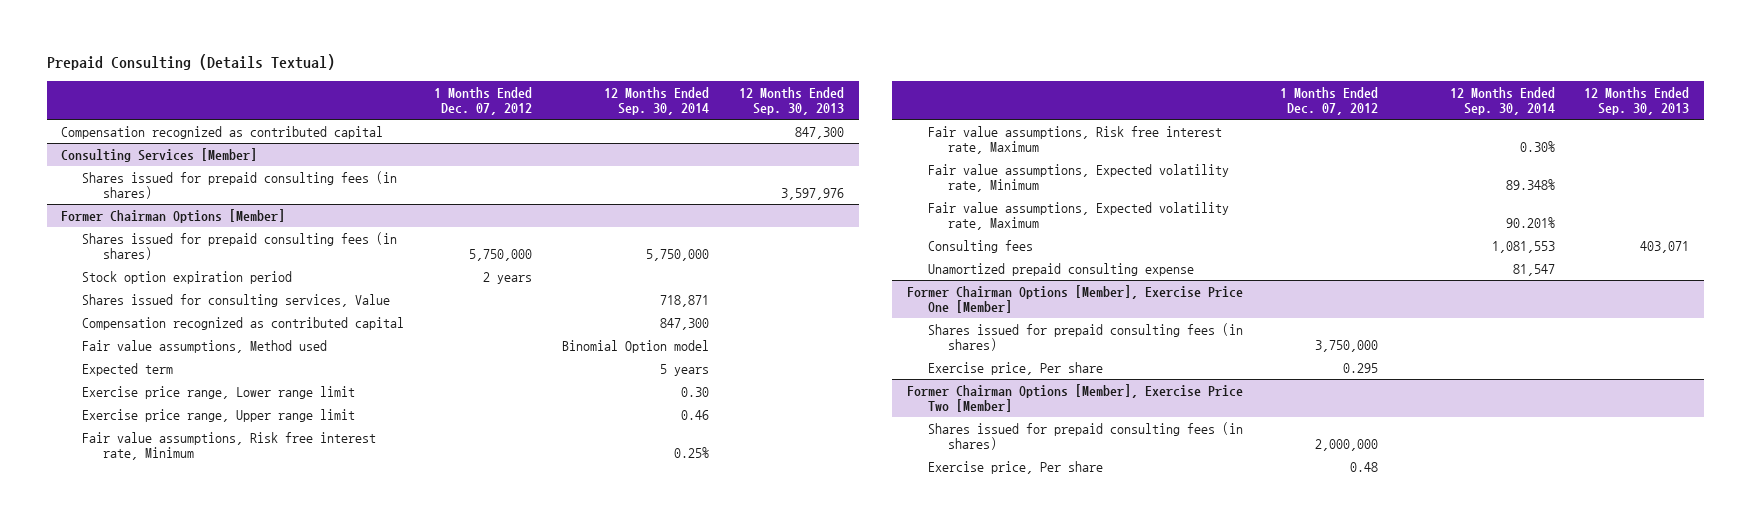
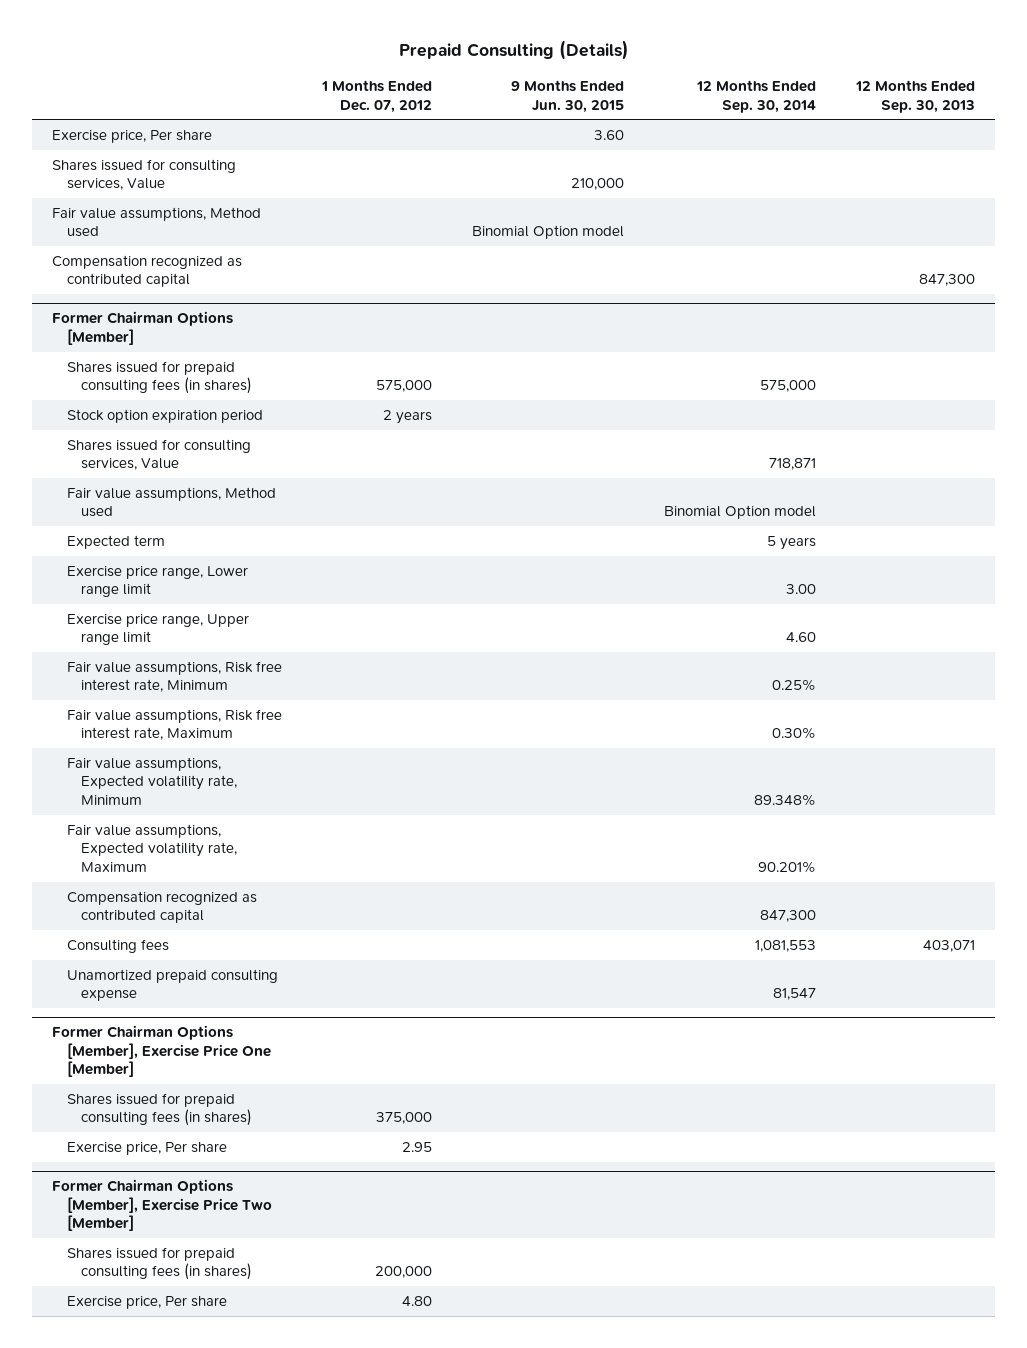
- Prepaid Consulting (Details Textual)
+ Prepaid Consulting (Details)
- | 1 Months Ended Dec. 07, 2012 | 12 Months Ended Sep. 30, 2014 | 12 Months Ended Sep. 30, 2013
+ | 1 Months Ended Dec. 07, 2012 | 9 Months Ended Jun. 30, 2015 | 12 Months Ended Sep. 30, 2014 | 12 Months Ended Sep. 30, 2013
+ Exercise price, Per share | | 3.60 | |
+ Shares issued for consulting services, Value | | 210,000 | |
+ Fair value assumptions, Method used | | Binomial Option model | |
- Consulting Services [Member]
- Shares issued for prepaid consulting fees (in shares) | | | 3,597,976
@ Former Chairman Options [Member]
- Shares issued for prepaid consulting fees (in shares) | 5,750,000 | 5,750,000 |
+ Shares issued for prepaid consulting fees (in shares) | 575,000 | | 575,000 |
- Exercise price range, Lower range limit | | 0.30 |
- Exercise price range, Upper range limit | | 0.46 |
+ Exercise price range, Lower range limit | | | 3.00 |
+ Exercise price range, Upper range limit | | | 4.60 |
moved down: Compensation recognized as contributed capital | | | 847,300 |
@ Former Chairman Options [Member], Exercise Price One [Member]
- Shares issued for prepaid consulting fees (in shares) | 3,750,000 | |
- Exercise price, Per share | 0.295 | |
+ Shares issued for prepaid consulting fees (in shares) | 375,000 | | |
+ Exercise price, Per share | 2.95 | | |
@ Former Chairman Options [Member], Exercise Price Two [Member]
- Shares issued for prepaid consulting fees (in shares) | 2,000,000 | |
- Exercise price, Per share | 0.48 | |
+ Shares issued for prepaid consulting fees (in shares) | 200,000 | | |
+ Exercise price, Per share | 4.80 | | |

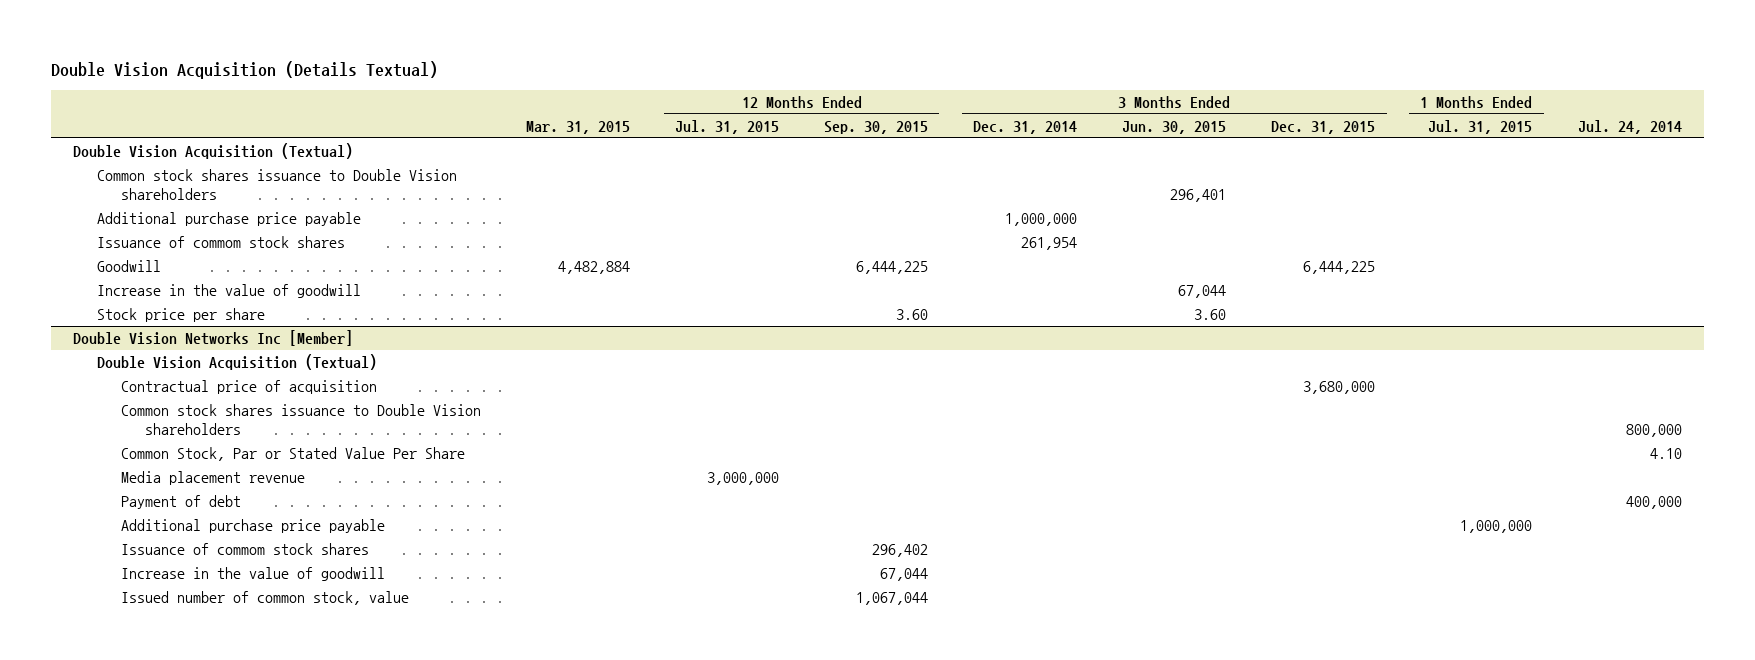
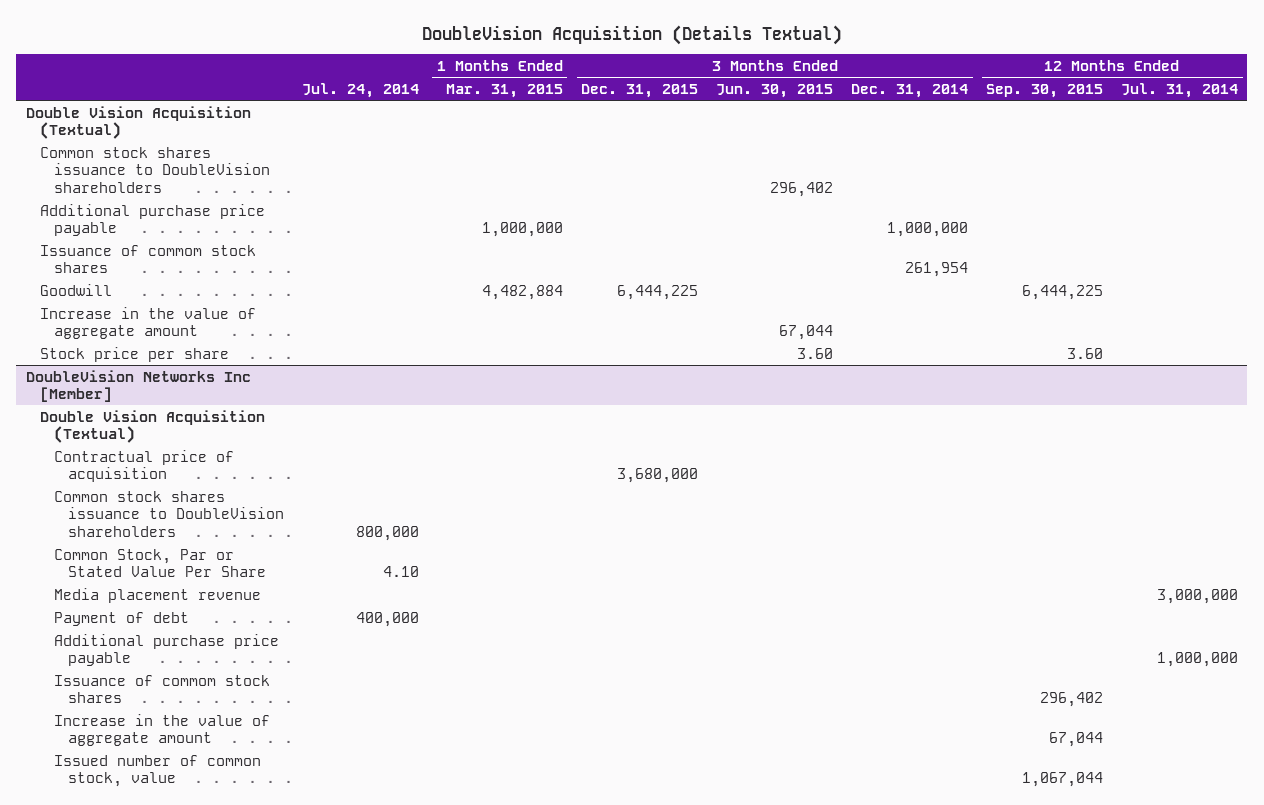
- Double Vision Acquisition (Details Textual)
+ DoubleVision Acquisition (Details Textual)
- | Mar. 31, 2015 | 12 Months Ended Jul. 31, 2015 | 12 Months Ended Sep. 30, 2015 | 3 Months Ended Dec. 31, 2014 | 3 Months Ended Jun. 30, 2015 | 3 Months Ended Dec. 31, 2015 | 1 Months Ended Jul. 31, 2015 | Jul. 24, 2014
+ | Jul. 24, 2014 | 1 Months Ended Mar. 31, 2015 | 3 Months Ended Dec. 31, 2015 | 3 Months Ended Jun. 30, 2015 | 3 Months Ended Dec. 31, 2014 | 12 Months Ended Sep. 30, 2015 | 12 Months Ended Jul. 31, 2014
- Common stock shares issuance to Double Vision shareholders | | | | | 296,401 | | |
+ Common stock shares issuance to DoubleVision shareholders | | | | 296,402 | | |
- Increase in the value of goodwill | | | | | 67,044 | | |
+ Increase in the value of aggregate amount | | | | 67,044 | | |
- Double Vision Networks Inc [Member]
+ DoubleVision Networks Inc [Member]
- Common stock shares issuance to Double Vision shareholders | | | | | | | | 800,000
+ Common stock shares issuance to DoubleVision shareholders | 800,000 | | | | | |
- Increase in the value of goodwill | | | 67,044 | | | | |
+ Increase in the value of aggregate amount | | | | | | 67,044 |

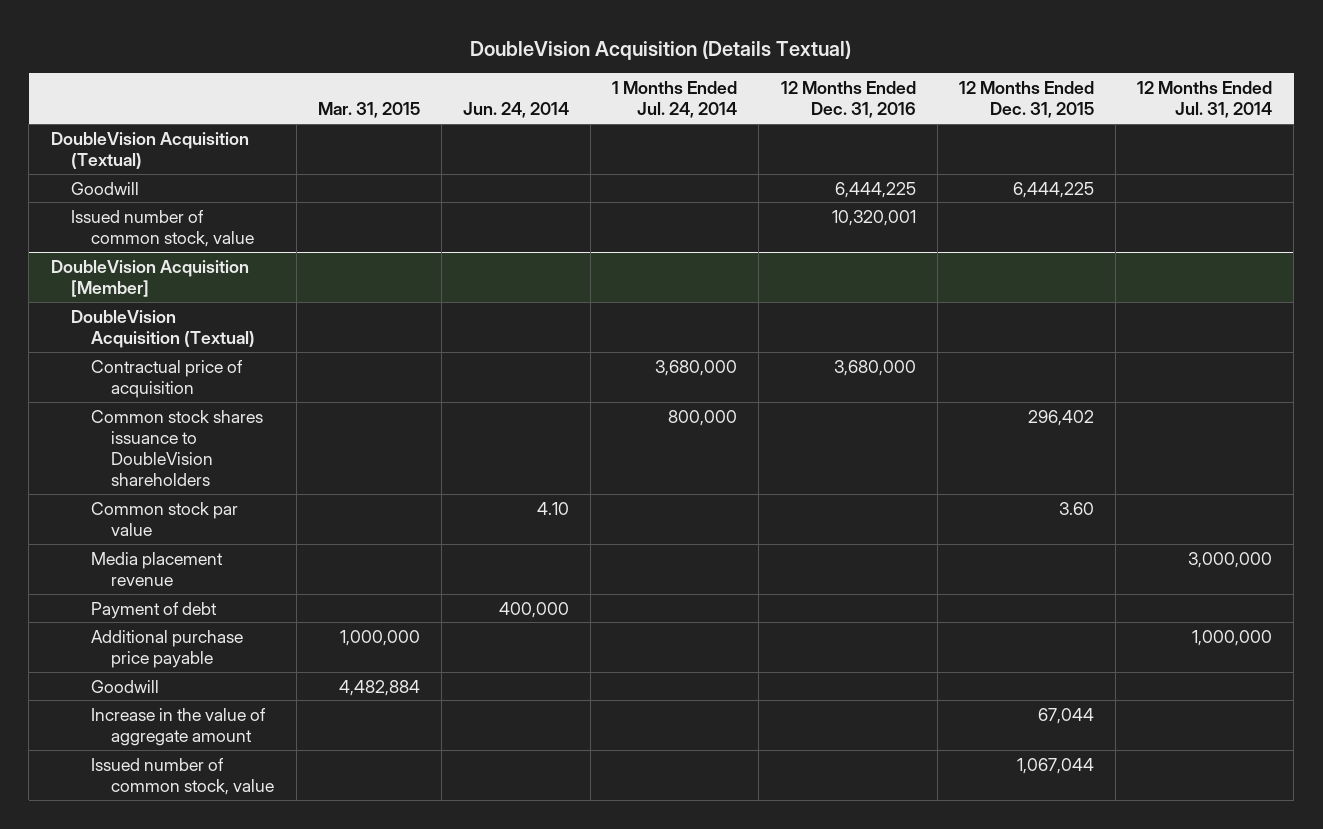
- | Jul. 24, 2014 | 1 Months Ended Mar. 31, 2015 | 3 Months Ended Dec. 31, 2015 | 3 Months Ended Jun. 30, 2015 | 3 Months Ended Dec. 31, 2014 | 12 Months Ended Sep. 30, 2015 | 12 Months Ended Jul. 31, 2014
+ | Mar. 31, 2015 | Jun. 24, 2014 | 1 Months Ended Jul. 24, 2014 | 12 Months Ended Dec. 31, 2016 | 12 Months Ended Dec. 31, 2015 | 12 Months Ended Jul. 31, 2014
- Double Vision Acquisition (Textual)
- Common stock shares issuance to DoubleVision shareholders | | | | 296,402 | | |
- Additional purchase price payable | | 1,000,000 | | | 1,000,000 | |
- Issuance of commom stock shares | | | | | 261,954 | |
+ DoubleVision Acquisition (Textual)
- Increase in the value of aggregate amount | | | | 67,044 | | |
- Stock price per share | | | | 3.60 | | 3.60 |
- DoubleVision Networks Inc [Member]
- Double Vision Acquisition (Textual)
+ Issued number of common stock, value | | | | 10,320,001 | |
+ DoubleVision Acquisition [Member]
+ DoubleVision Acquisition (Textual)
- Common Stock, Par or Stated Value Per Share | 4.10 | | | | | |
+ Common stock par value | | 4.10 | | | 3.60 |
- Issuance of commom stock shares | | | | | | 296,402 |
+ Goodwill | 4,482,884 | | | | |

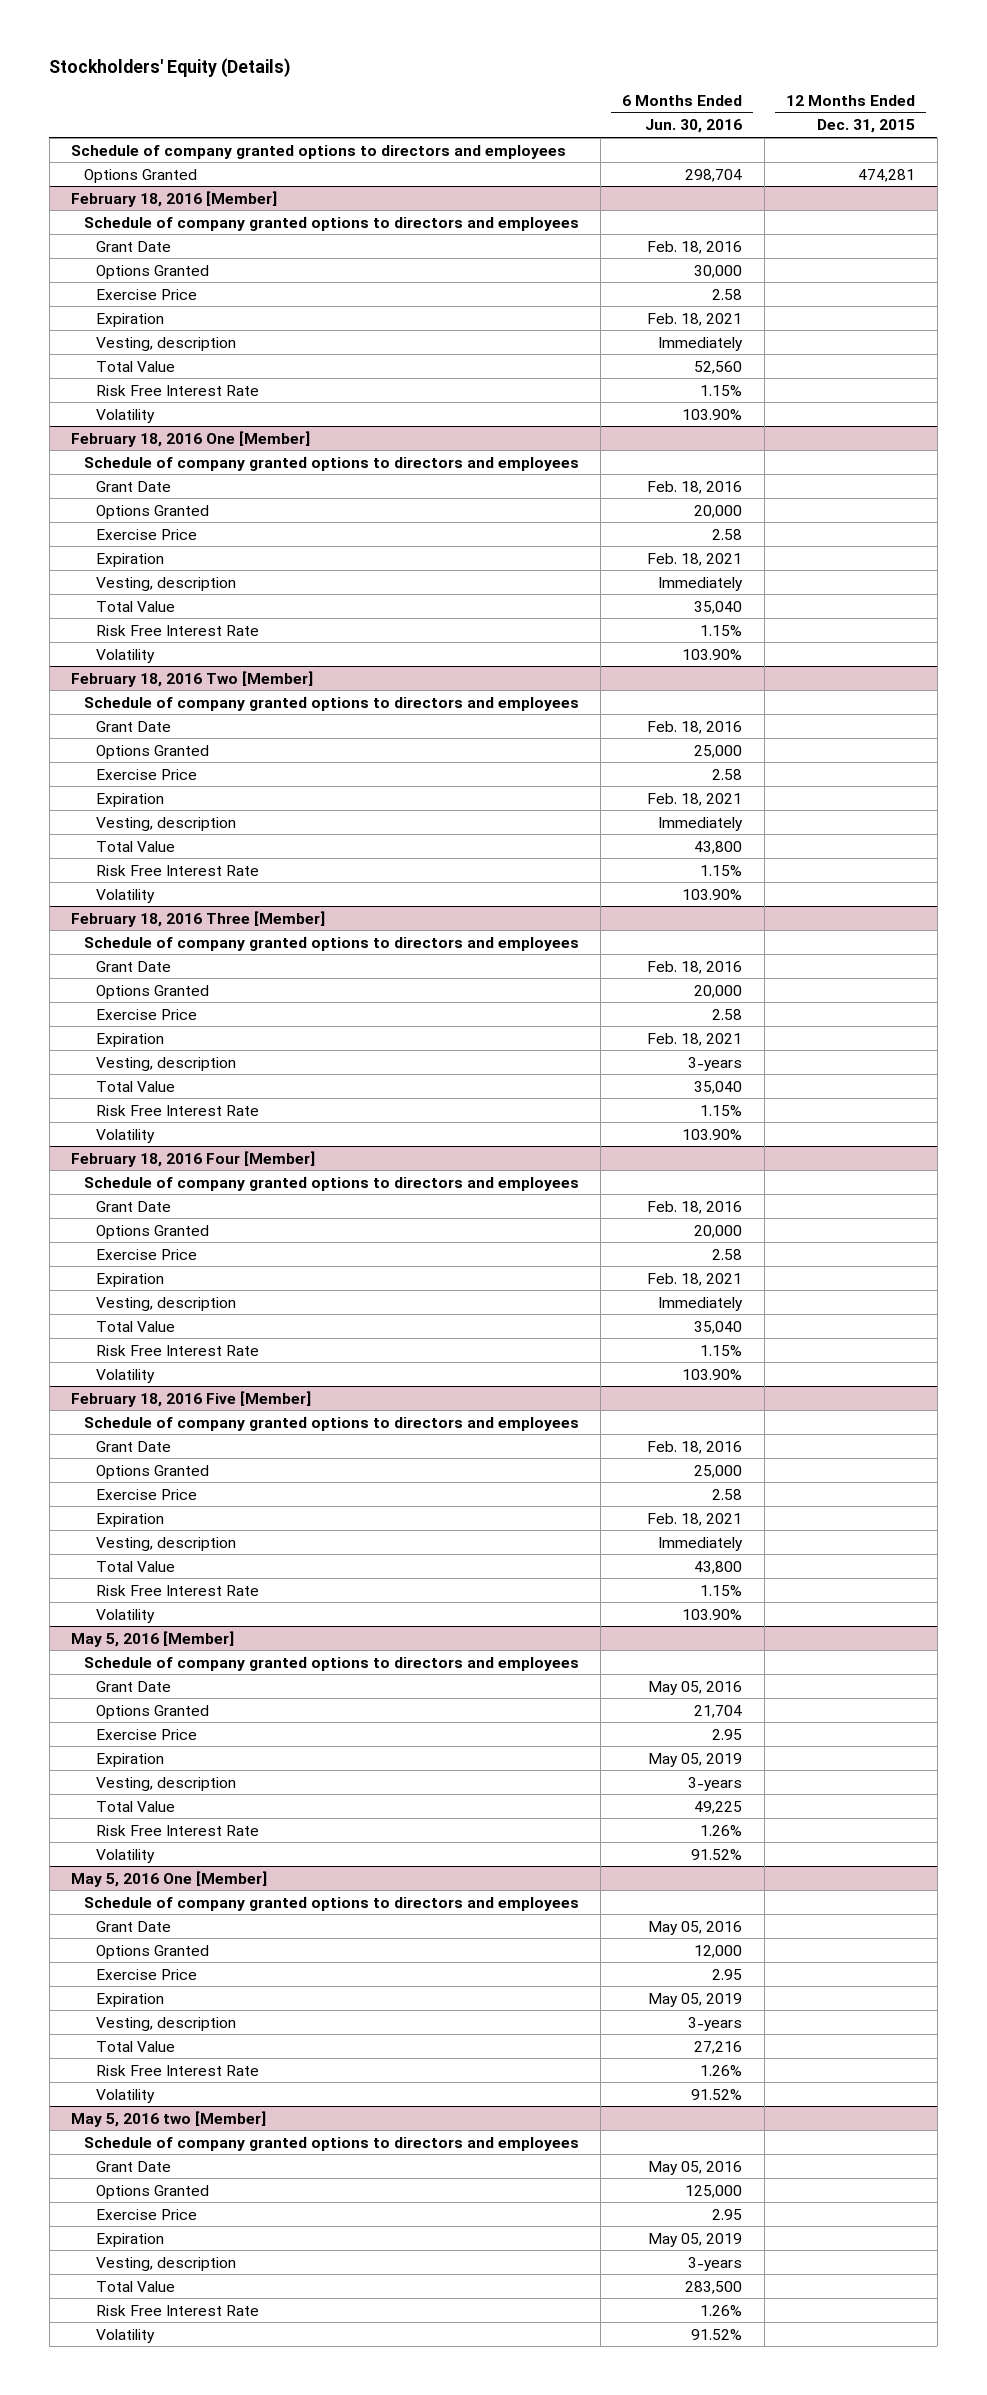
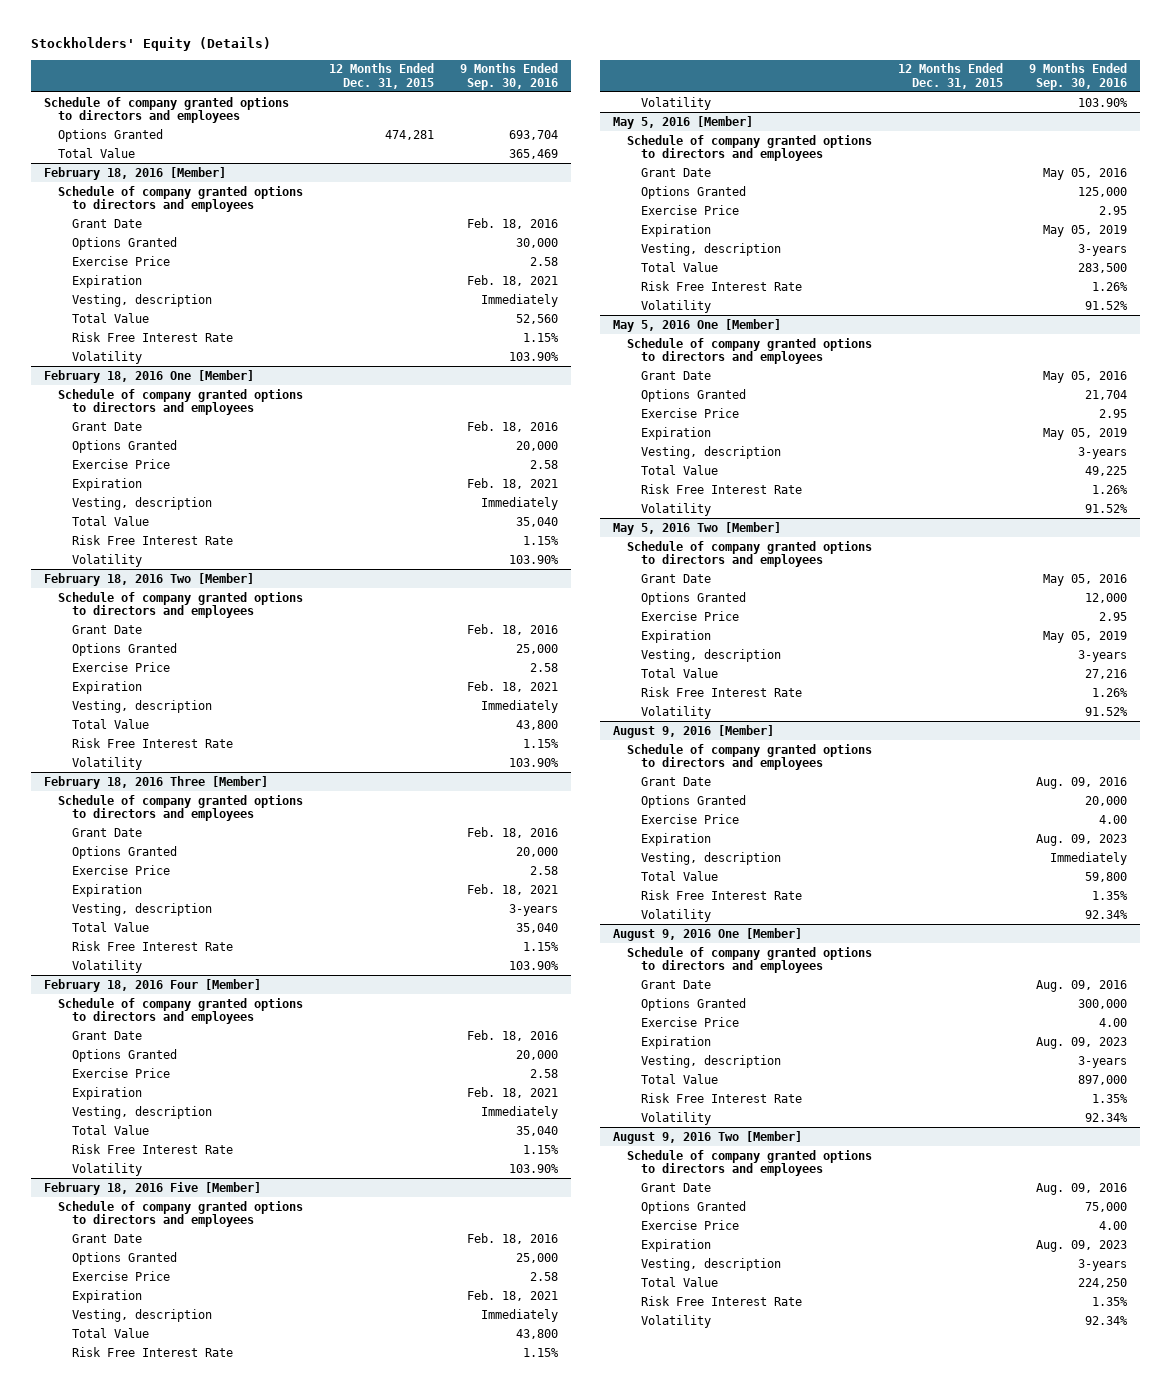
- | 6 Months Ended Jun. 30, 2016 | 12 Months Ended Dec. 31, 2015
+ | 12 Months Ended Dec. 31, 2015 | 9 Months Ended Sep. 30, 2016
+ Total Value | | 365,469
- May 5, 2016 two [Member]
+ May 5, 2016 Two [Member]
+ August 9, 2016 [Member]
+ Schedule of company granted options to directors and employees
+ Grant Date | | Aug. 09, 2016
+ Options Granted | | 20,000
+ Exercise Price | | 4.00
+ Expiration | | Aug. 09, 2023
+ Vesting, description | | Immediately
+ Total Value | | 59,800
+ Risk Free Interest Rate | | 1.35%
+ Volatility | | 92.34%
+ August 9, 2016 One [Member]
+ Schedule of company granted options to directors and employees
+ Grant Date | | Aug. 09, 2016
+ Options Granted | | 300,000
+ Exercise Price | | 4.00
+ Expiration | | Aug. 09, 2023
+ Vesting, description | | 3-years
+ Total Value | | 897,000
+ Risk Free Interest Rate | | 1.35%
+ Volatility | | 92.34%
+ August 9, 2016 Two [Member]
+ Schedule of company granted options to directors and employees
+ Grant Date | | Aug. 09, 2016
+ Options Granted | | 75,000
+ Exercise Price | | 4.00
+ Expiration | | Aug. 09, 2023
+ Vesting, description | | 3-years
+ Total Value | | 224,250
+ Risk Free Interest Rate | | 1.35%
+ Volatility | | 92.34%

